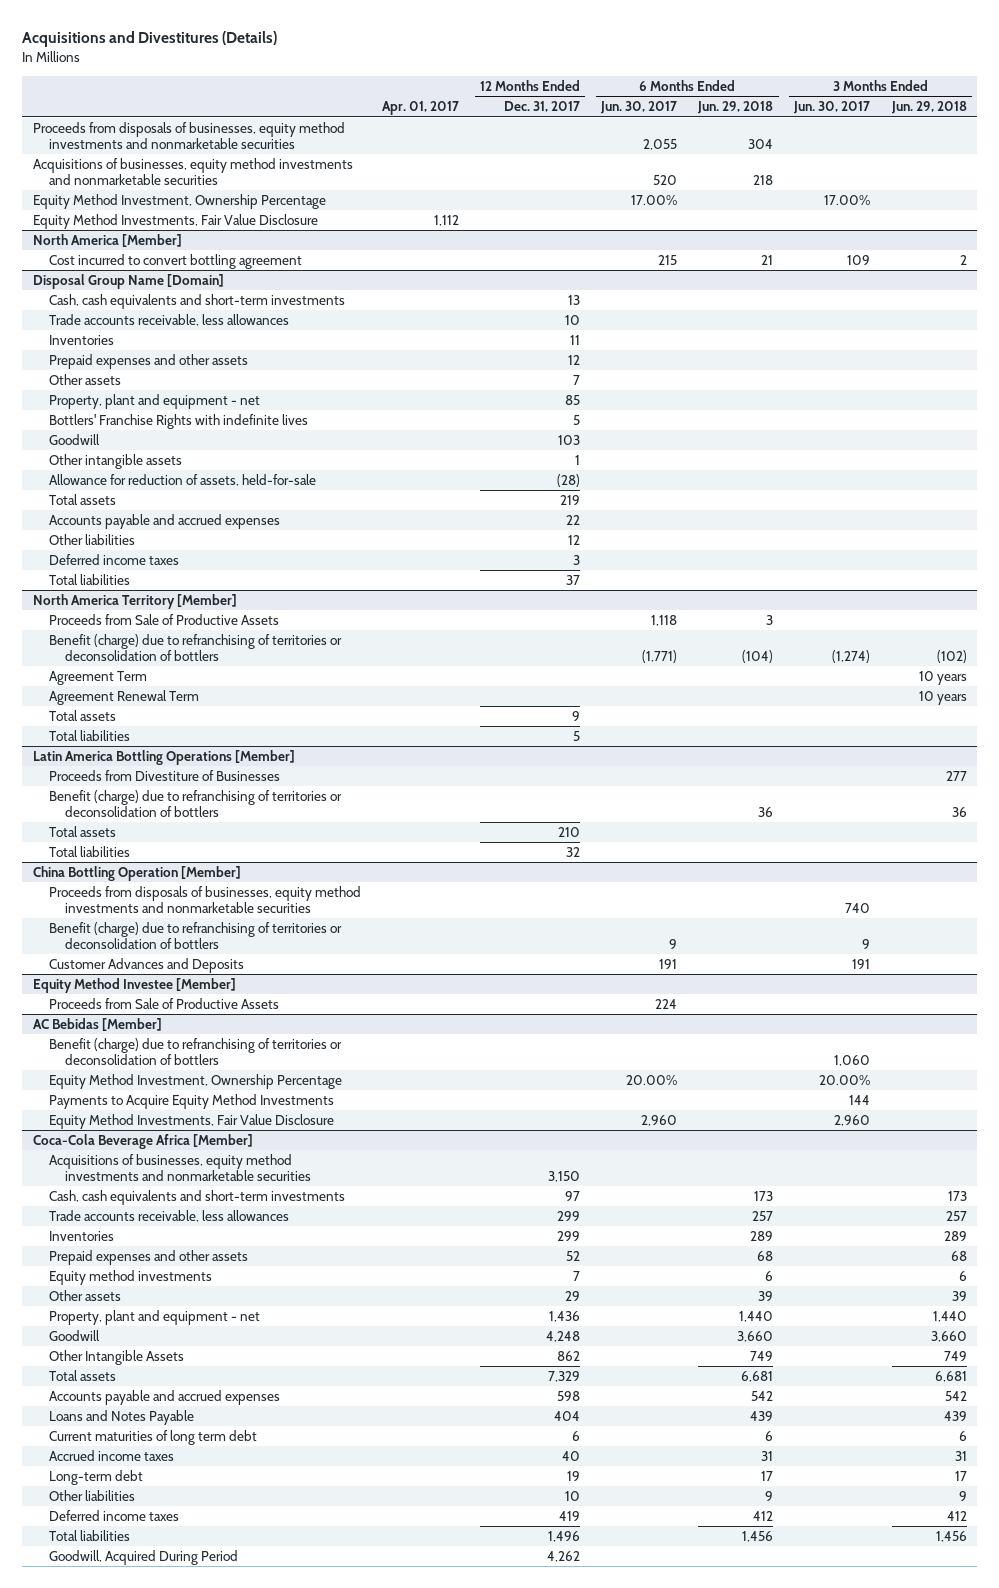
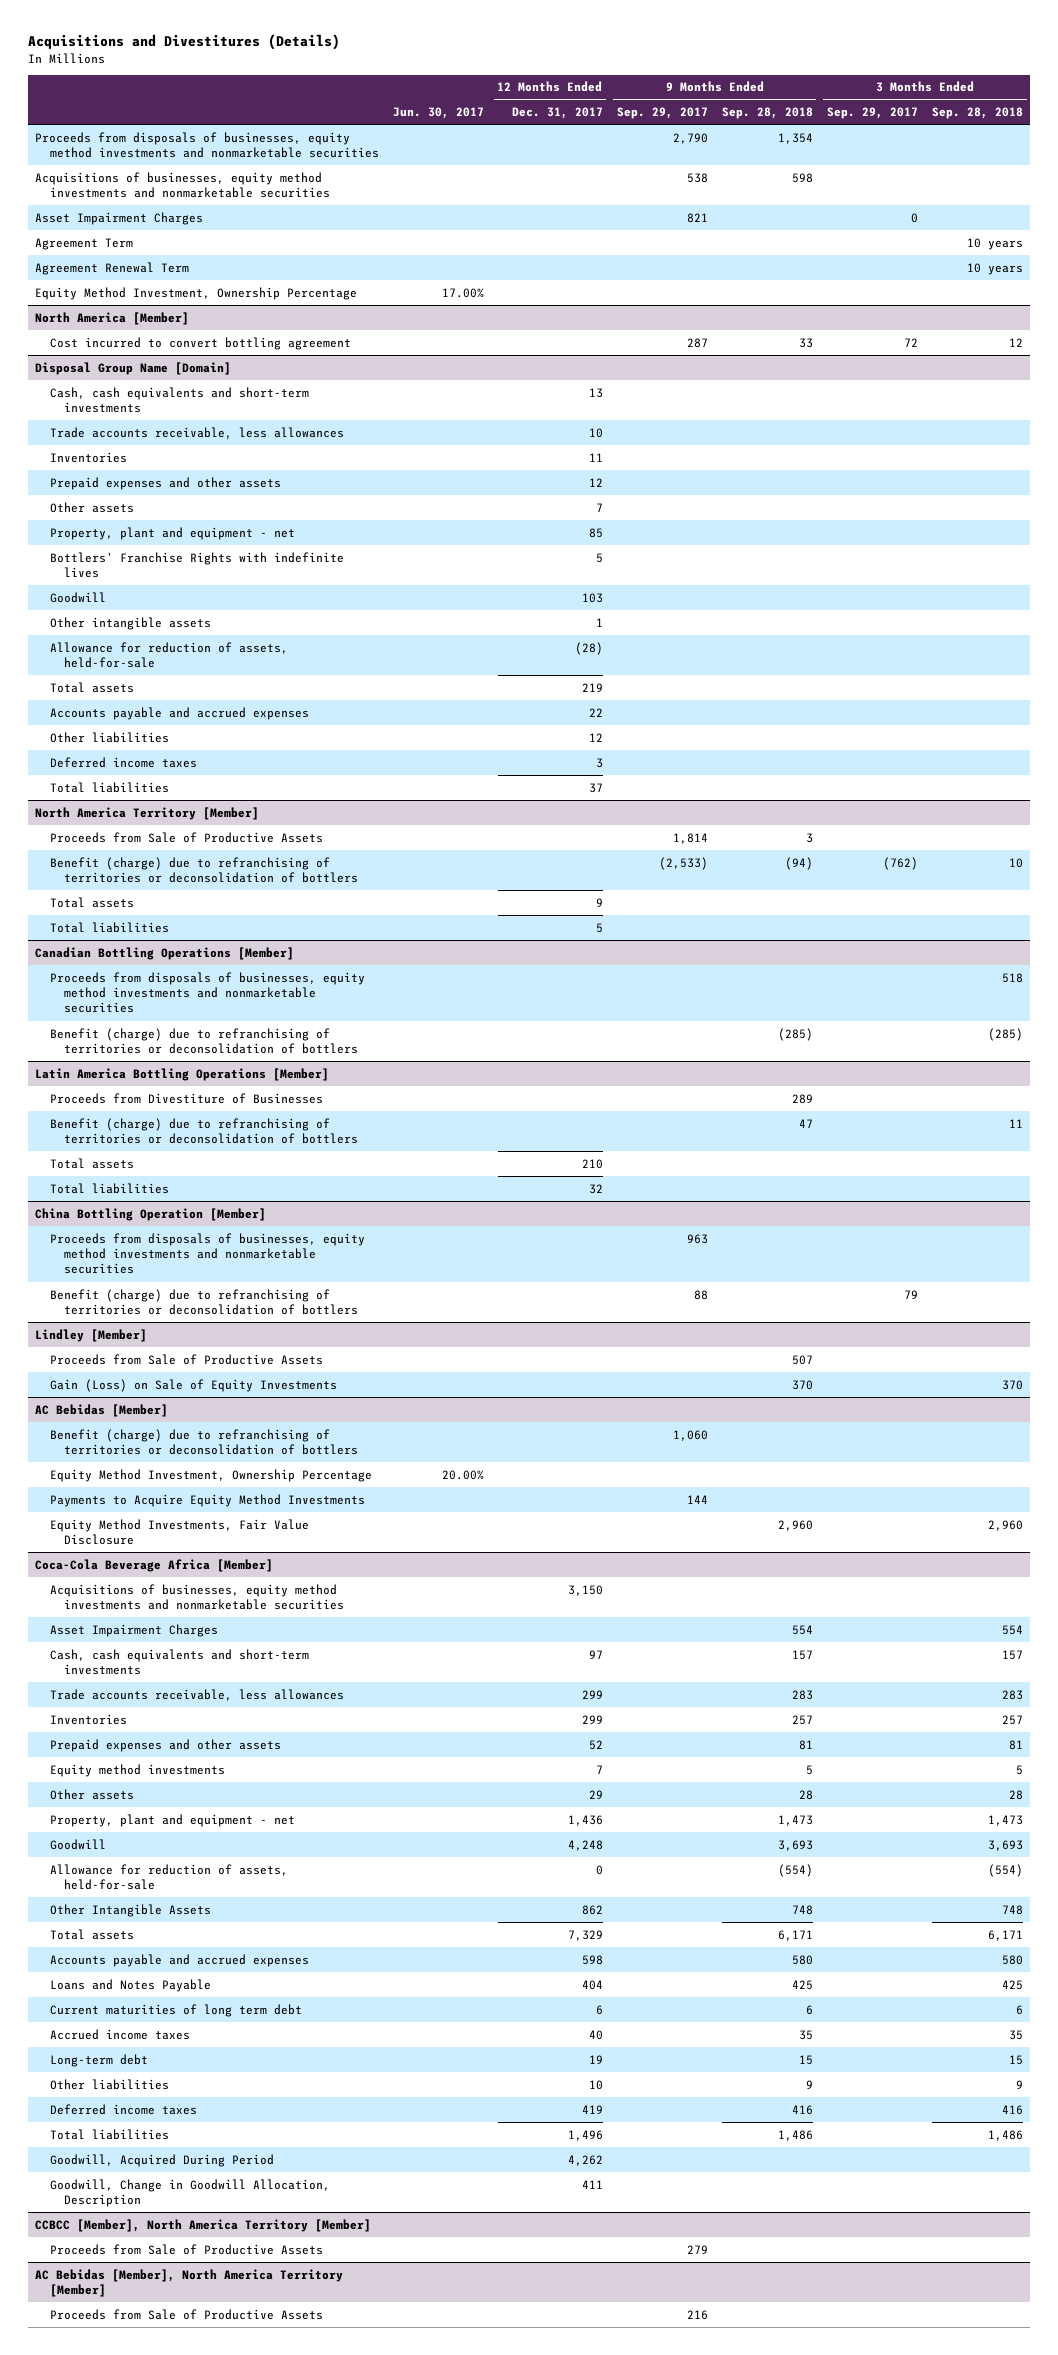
- | Apr. 01, 2017 | 12 Months Ended Dec. 31, 2017 | 6 Months Ended Jun. 30, 2017 | 6 Months Ended Jun. 29, 2018 | 3 Months Ended Jun. 30, 2017 | 3 Months Ended Jun. 29, 2018
+ | Jun. 30, 2017 | 12 Months Ended Dec. 31, 2017 | 9 Months Ended Sep. 29, 2017 | 9 Months Ended Sep. 28, 2018 | 3 Months Ended Sep. 29, 2017 | 3 Months Ended Sep. 28, 2018
+ Asset Impairment Charges | | | 821 | | 0 |
+ Agreement Term | | | | | | 10 years
+ Agreement Renewal Term | | | | | | 10 years
- Equity Method Investments, Fair Value Disclosure | 1,112 | | | | |
@ North America Territory [Member]
- Agreement Term | | | | | | 10 years
- Agreement Renewal Term | | | | | | 10 years
+ Canadian Bottling Operations [Member]
+ Proceeds from disposals of businesses, equity method investments and nonmarketable securities | | | | | | 518
+ Benefit (charge) due to refranchising of territories or deconsolidation of bottlers | | | | (285) | | (285)
@ China Bottling Operation [Member]
- Customer Advances and Deposits | | | 191 | | 191 |
- Equity Method Investee [Member]
+ Lindley [Member]
+ Gain (Loss) on Sale of Equity Investments | | | | 370 | | 370
@ Coca-Cola Beverage Africa [Member]
+ Asset Impairment Charges | | | | 554 | | 554
+ Allowance for reduction of assets, held-for-sale | | 0 | | (554) | | (554)
+ Goodwill, Change in Goodwill Allocation, Description | | 411 | | | |
+ CCBCC [Member], North America Territory [Member]
+ Proceeds from Sale of Productive Assets | | | 279 | | |
+ AC Bebidas [Member], North America Territory [Member]
+ Proceeds from Sale of Productive Assets | | | 216 | | |

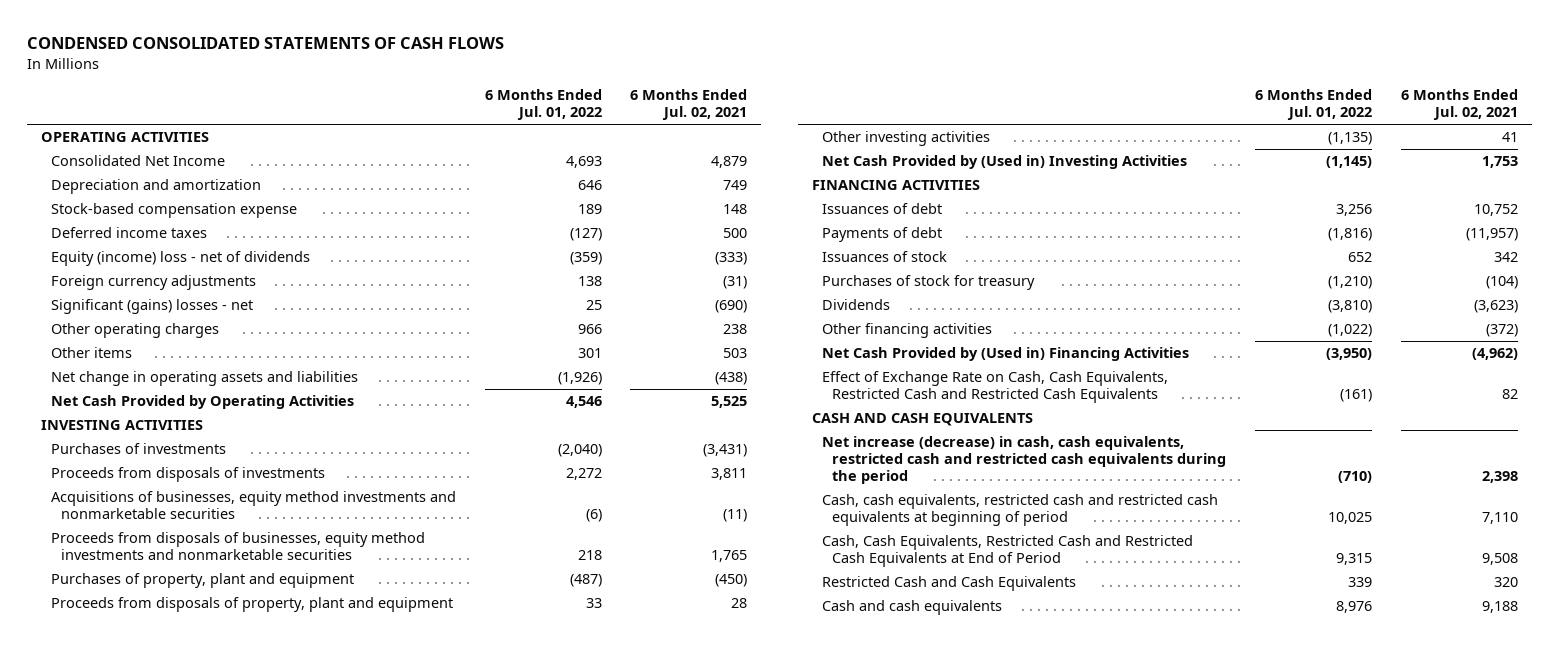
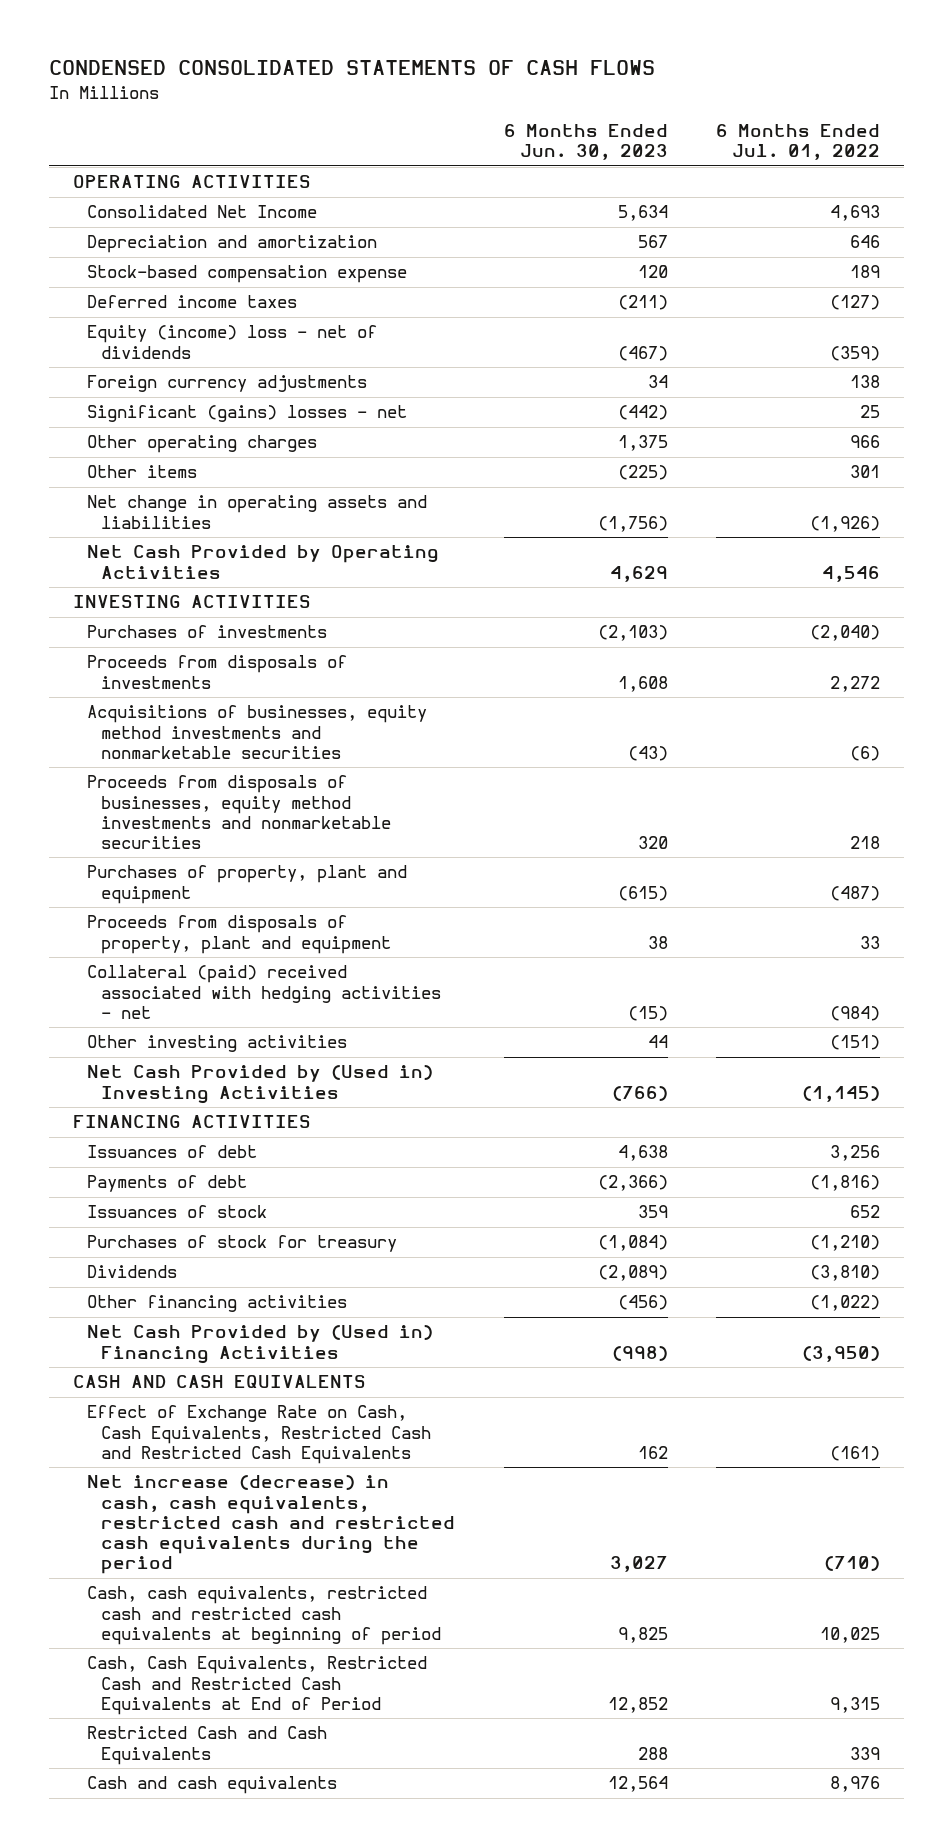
- | 6 Months Ended Jul. 01, 2022 | 6 Months Ended Jul. 02, 2021
+ | 6 Months Ended Jun. 30, 2023 | 6 Months Ended Jul. 01, 2022
- Other investing activities | (1,135) | 41
+ Collateral (paid) received associated with hedging activities - net | (15) | (984)
+ Other investing activities | 44 | (151)
moved down: Effect of Exchange Rate on Cash, Cash Equivalents, Restricted Cash and Restricted Cash Equivalents | 162 | (161)

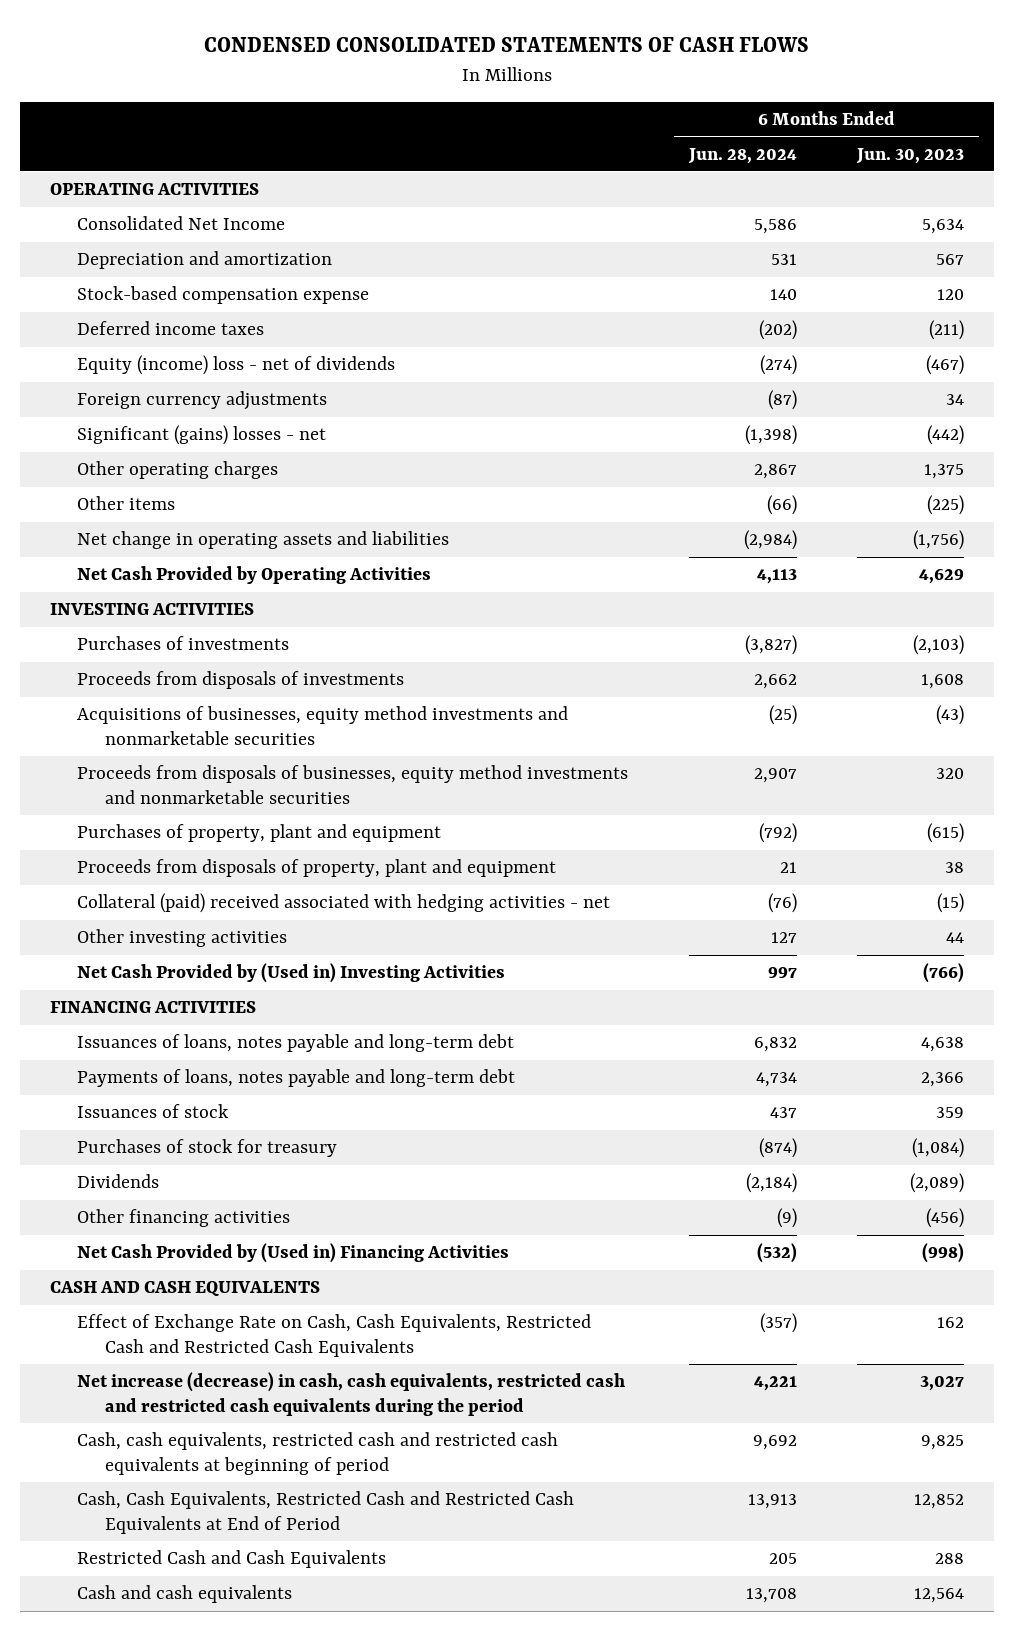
- | 6 Months Ended Jun. 30, 2023 | 6 Months Ended Jul. 01, 2022
+ | 6 Months Ended Jun. 28, 2024 | 6 Months Ended Jun. 30, 2023
- Issuances of debt | 4,638 | 3,256
- Payments of debt | (2,366) | (1,816)
+ Issuances of loans, notes payable and long-term debt | 6,832 | 4,638
+ Payments of loans, notes payable and long-term debt | 4,734 | 2,366

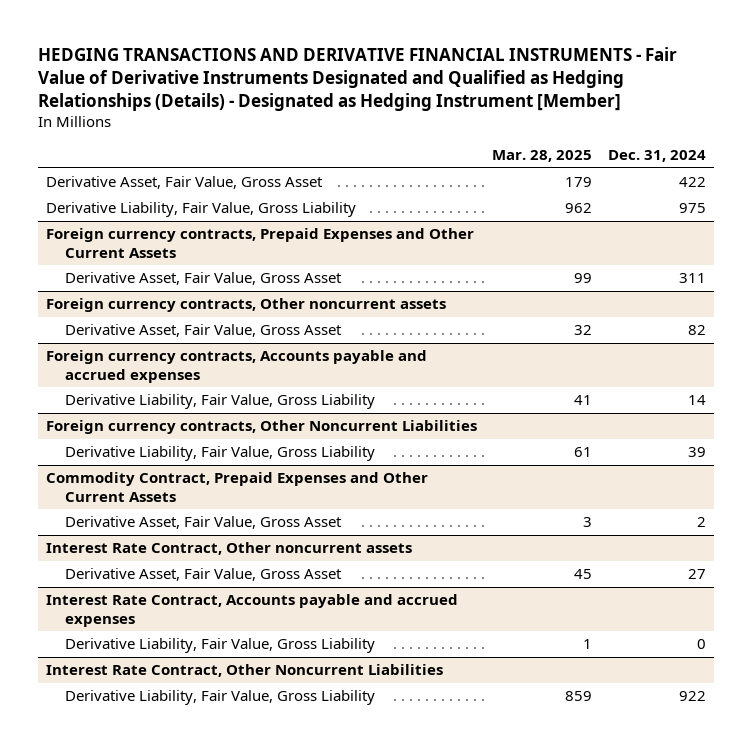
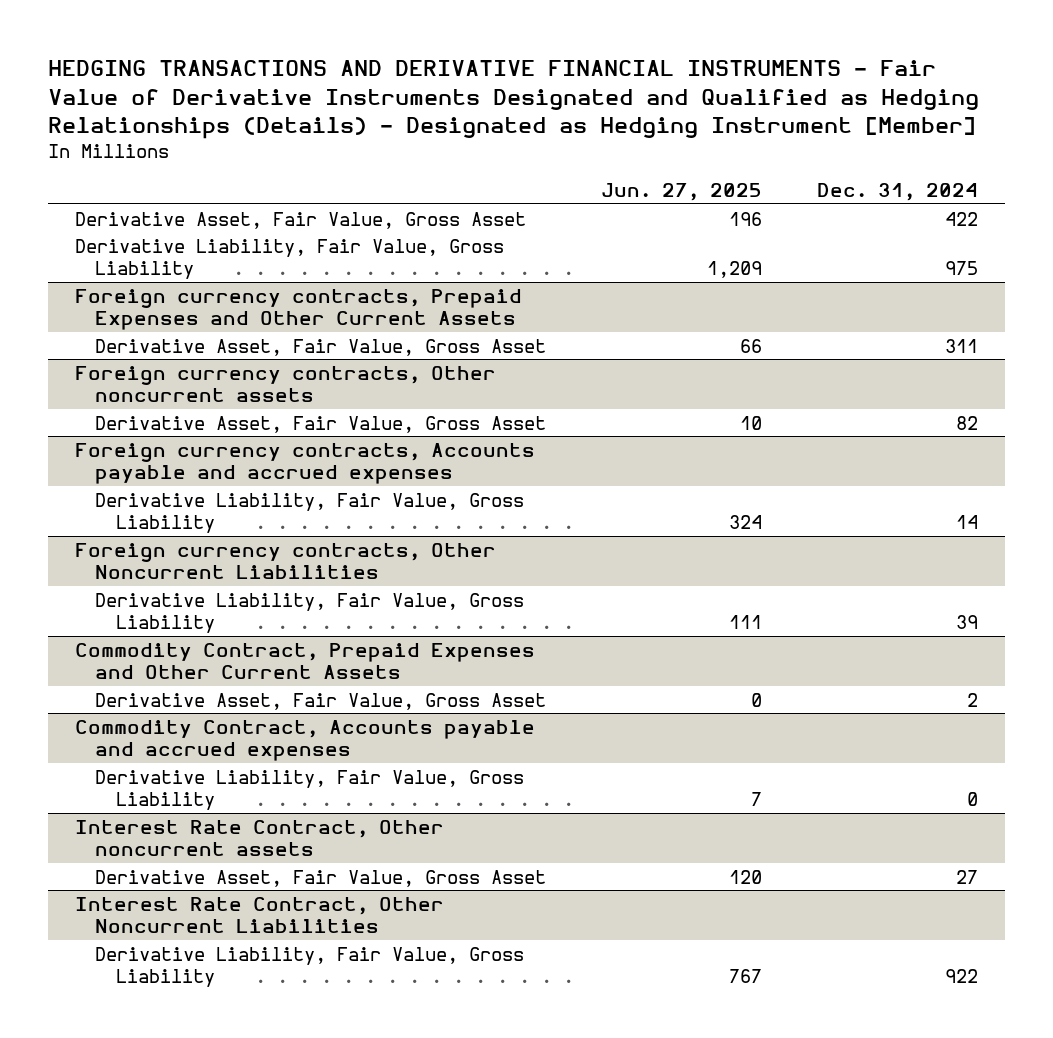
- | Mar. 28, 2025 | Dec. 31, 2024
+ | Jun. 27, 2025 | Dec. 31, 2024
+ Commodity Contract, Accounts payable and accrued expenses
+ Derivative Liability, Fair Value, Gross Liability | 7 | 0
- Interest Rate Contract, Accounts payable and accrued expenses
- Derivative Liability, Fair Value, Gross Liability | 1 | 0

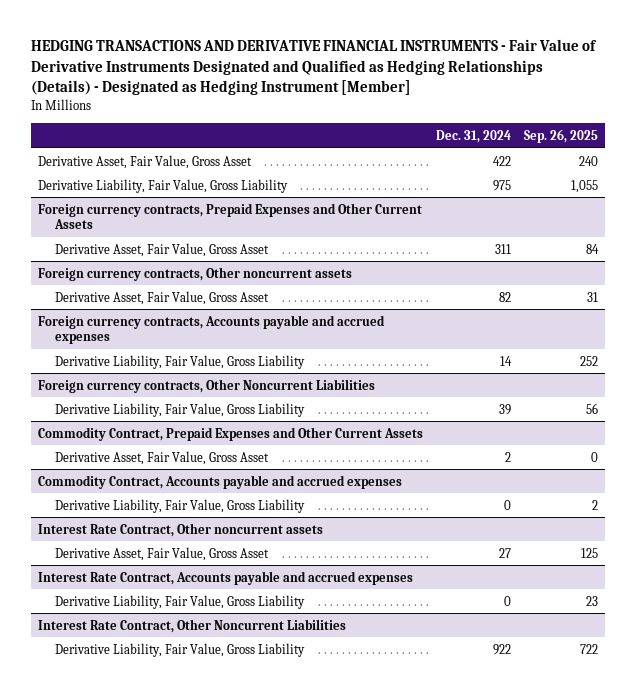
- | Jun. 27, 2025 | Dec. 31, 2024
+ | Dec. 31, 2024 | Sep. 26, 2025
+ Interest Rate Contract, Accounts payable and accrued expenses
+ Derivative Liability, Fair Value, Gross Liability | 0 | 23

